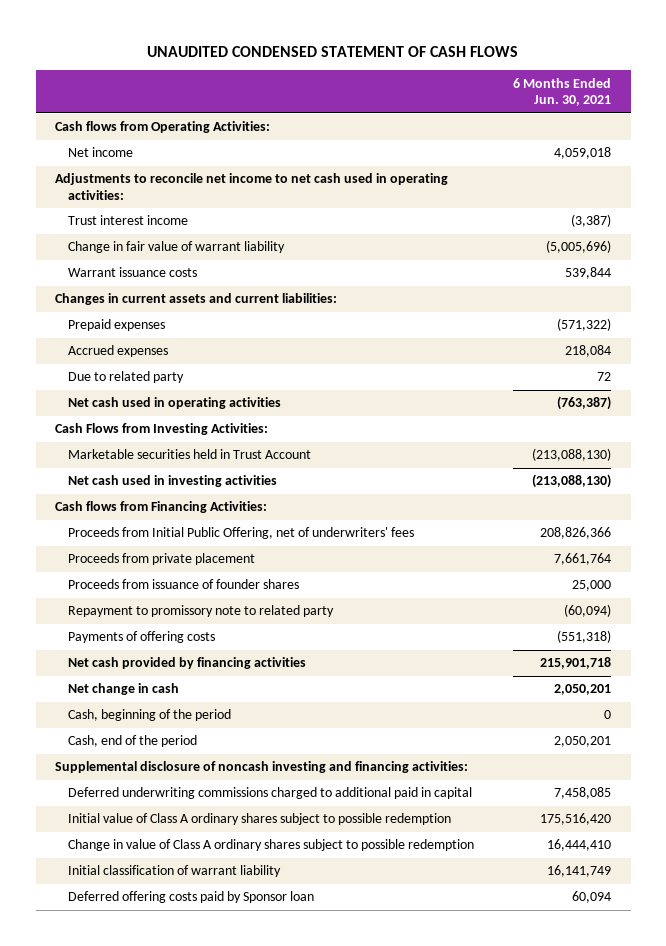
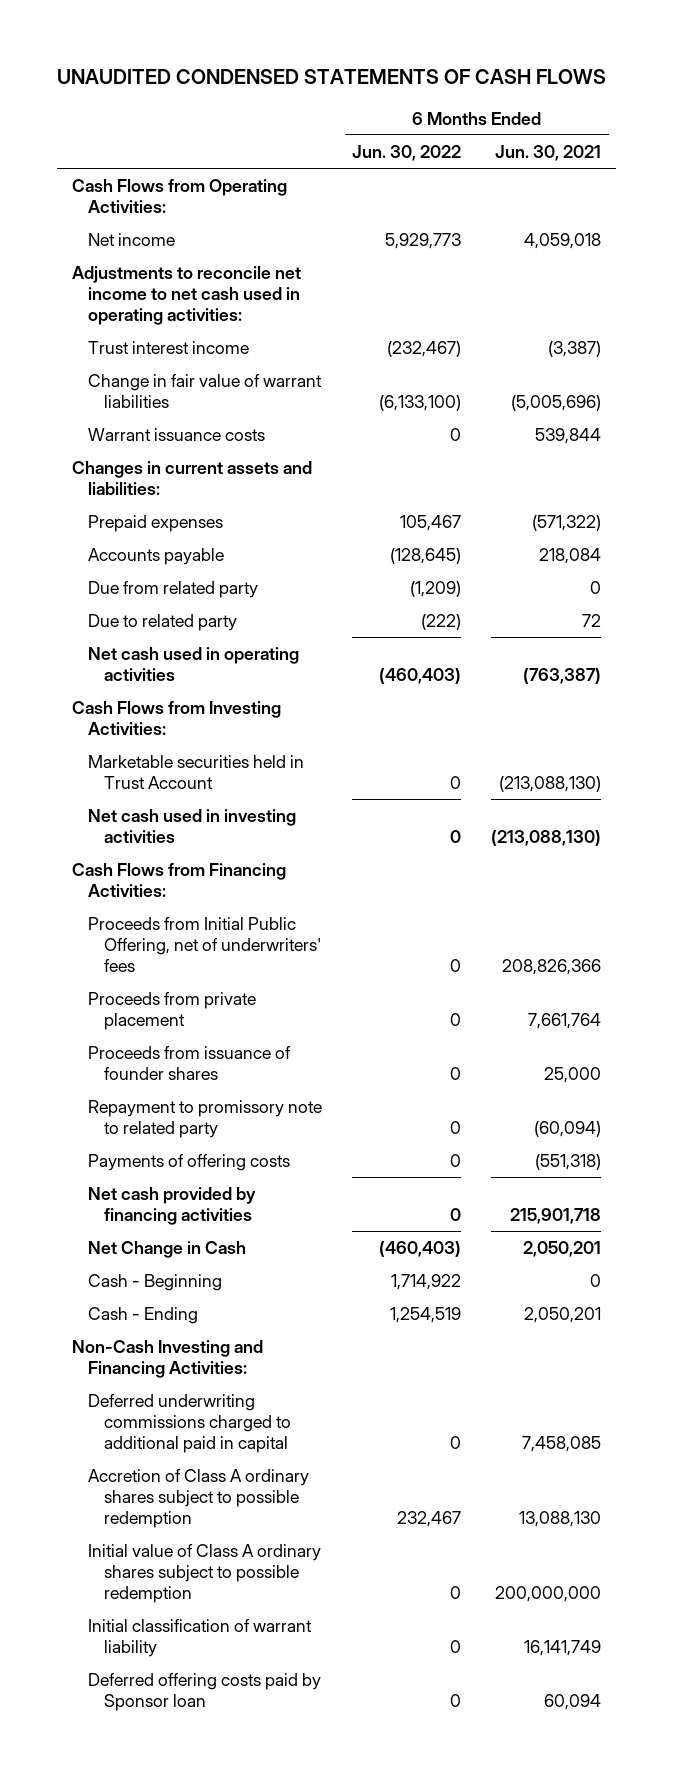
- UNAUDITED CONDENSED STATEMENT OF CASH FLOWS
+ UNAUDITED CONDENSED STATEMENTS OF CASH FLOWS
- | 6 Months Ended Jun. 30, 2021
+ | 6 Months Ended Jun. 30, 2022 | 6 Months Ended Jun. 30, 2021
- Cash flows from Operating Activities:
+ Cash Flows from Operating Activities:
- Change in fair value of warrant liability | (5,005,696)
+ Change in fair value of warrant liabilities | (6,133,100) | (5,005,696)
- Changes in current assets and current liabilities:
+ Changes in current assets and liabilities:
- Accrued expenses | 218,084
+ Accounts payable | (128,645) | 218,084
+ Due from related party | (1,209) | 0
- Cash flows from Financing Activities:
+ Cash Flows from Financing Activities:
- Net change in cash | 2,050,201
- Cash, beginning of the period | 0
- Cash, end of the period | 2,050,201
- Supplemental disclosure of noncash investing and financing activities:
+ Net Change in Cash | (460,403) | 2,050,201
+ Cash - Beginning | 1,714,922 | 0
+ Cash - Ending | 1,254,519 | 2,050,201
+ Non-Cash Investing and Financing Activities:
- Initial value of Class A ordinary shares subject to possible redemption | 175,516,420
- Change in value of Class A ordinary shares subject to possible redemption | 16,444,410
+ Accretion of Class A ordinary shares subject to possible redemption | 232,467 | 13,088,130
+ Initial value of Class A ordinary shares subject to possible redemption | 0 | 200,000,000

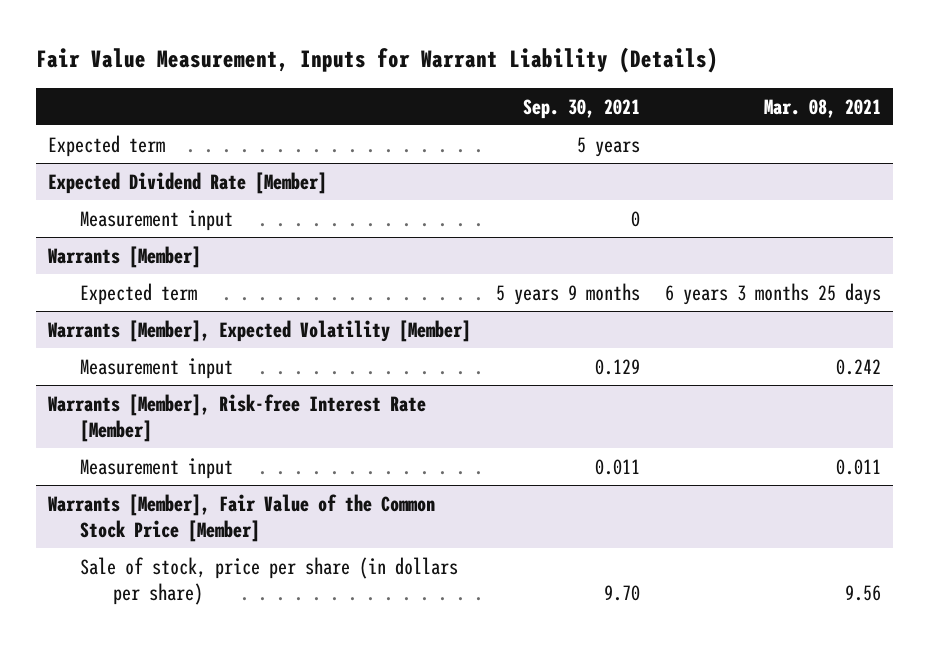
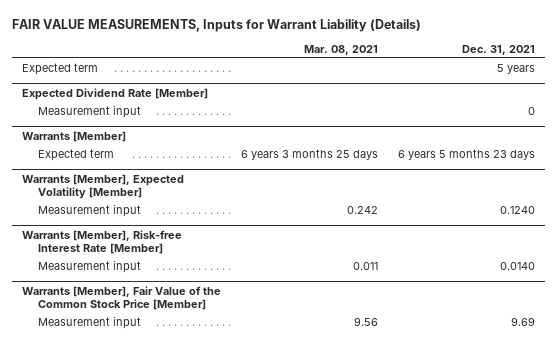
- Fair Value Measurement, Inputs for Warrant Liability (Details)
+ FAIR VALUE MEASUREMENTS, Inputs for Warrant Liability (Details)
- | Sep. 30, 2021 | Mar. 08, 2021
+ | Mar. 08, 2021 | Dec. 31, 2021
@ Warrants [Member], Fair Value of the Common Stock Price [Member]
- Sale of stock, price per share (in dollars per share) | 9.70 | 9.56
+ Measurement input | 9.56 | 9.69

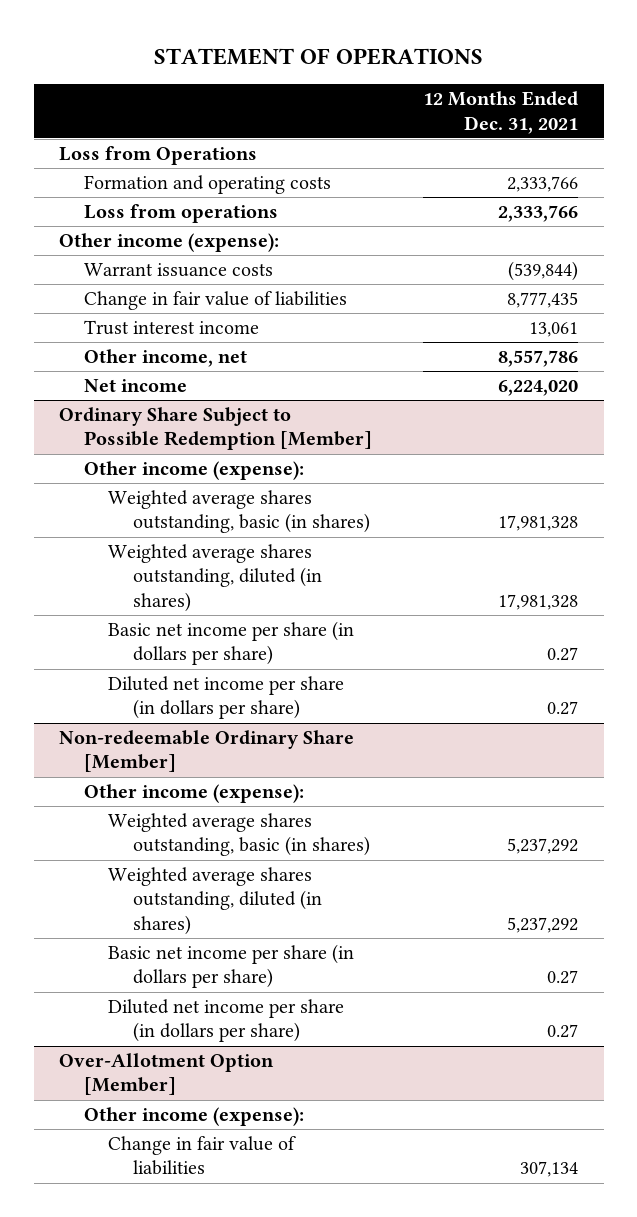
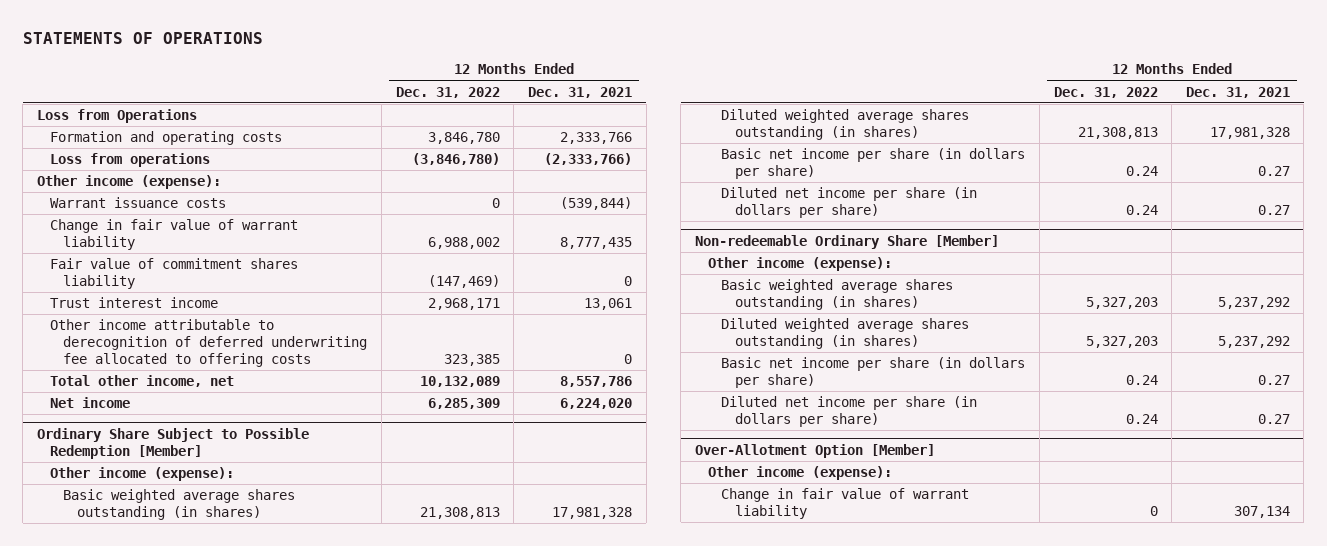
- STATEMENT OF OPERATIONS
+ STATEMENTS OF OPERATIONS
- | 12 Months Ended Dec. 31, 2021
+ | 12 Months Ended Dec. 31, 2022 | 12 Months Ended Dec. 31, 2021
- Loss from operations | 2,333,766
+ Loss from operations | (3,846,780) | (2,333,766)
- Change in fair value of liabilities | 8,777,435
+ Change in fair value of warrant liability | 6,988,002 | 8,777,435
+ Fair value of commitment shares liability | (147,469) | 0
- Other income, net | 8,557,786
+ Other income attributable to derecognition of deferred underwriting fee allocated to offering costs | 323,385 | 0
+ Total other income, net | 10,132,089 | 8,557,786
@ Ordinary Share Subject to Possible Redemption [Member]
- Weighted average shares outstanding, basic (in shares) | 17,981,328
- Weighted average shares outstanding, diluted (in shares) | 17,981,328
+ Basic weighted average shares outstanding (in shares) | 21,308,813 | 17,981,328
+ Diluted weighted average shares outstanding (in shares) | 21,308,813 | 17,981,328
@ Non-redeemable Ordinary Share [Member]
- Weighted average shares outstanding, basic (in shares) | 5,237,292
- Weighted average shares outstanding, diluted (in shares) | 5,237,292
+ Basic weighted average shares outstanding (in shares) | 5,327,203 | 5,237,292
+ Diluted weighted average shares outstanding (in shares) | 5,327,203 | 5,237,292
@ Over-Allotment Option [Member]
- Change in fair value of liabilities | 307,134
+ Change in fair value of warrant liability | 0 | 307,134

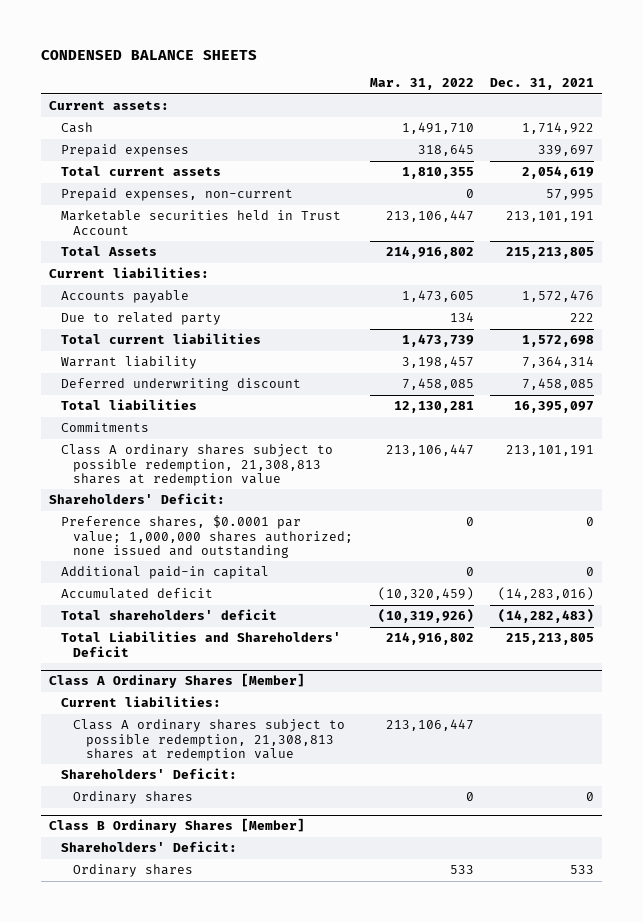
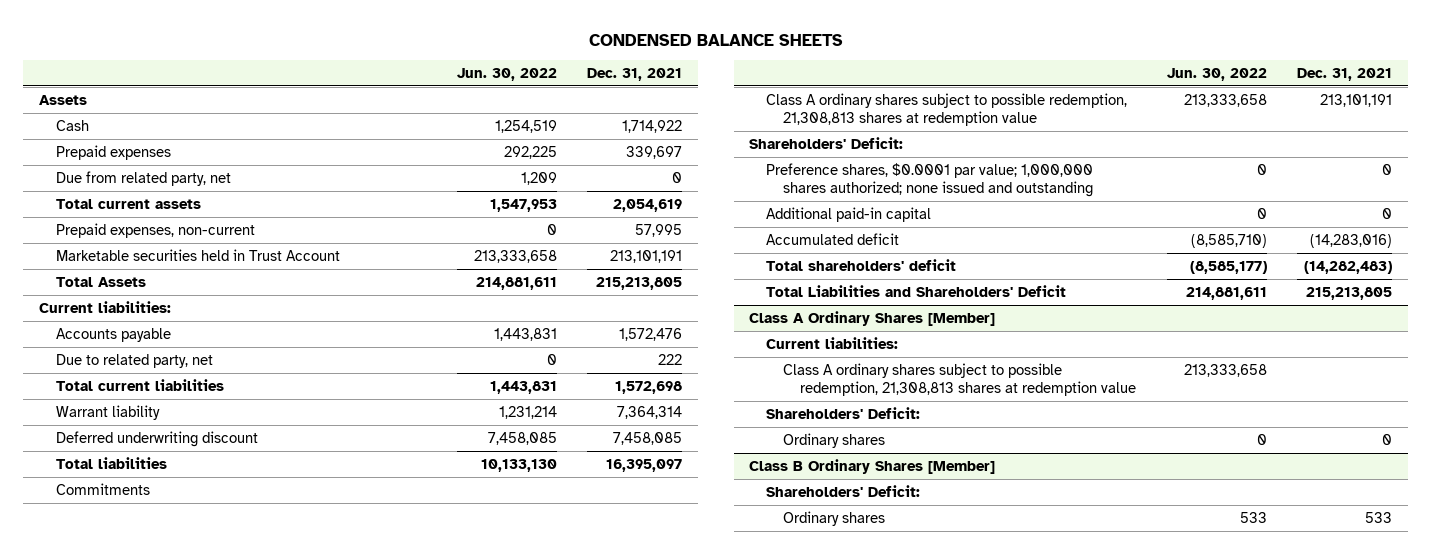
- | Mar. 31, 2022 | Dec. 31, 2021
+ | Jun. 30, 2022 | Dec. 31, 2021
- Current assets:
+ Assets
+ Due from related party, net | 1,209 | 0
- Due to related party | 134 | 222
+ Due to related party, net | 0 | 222

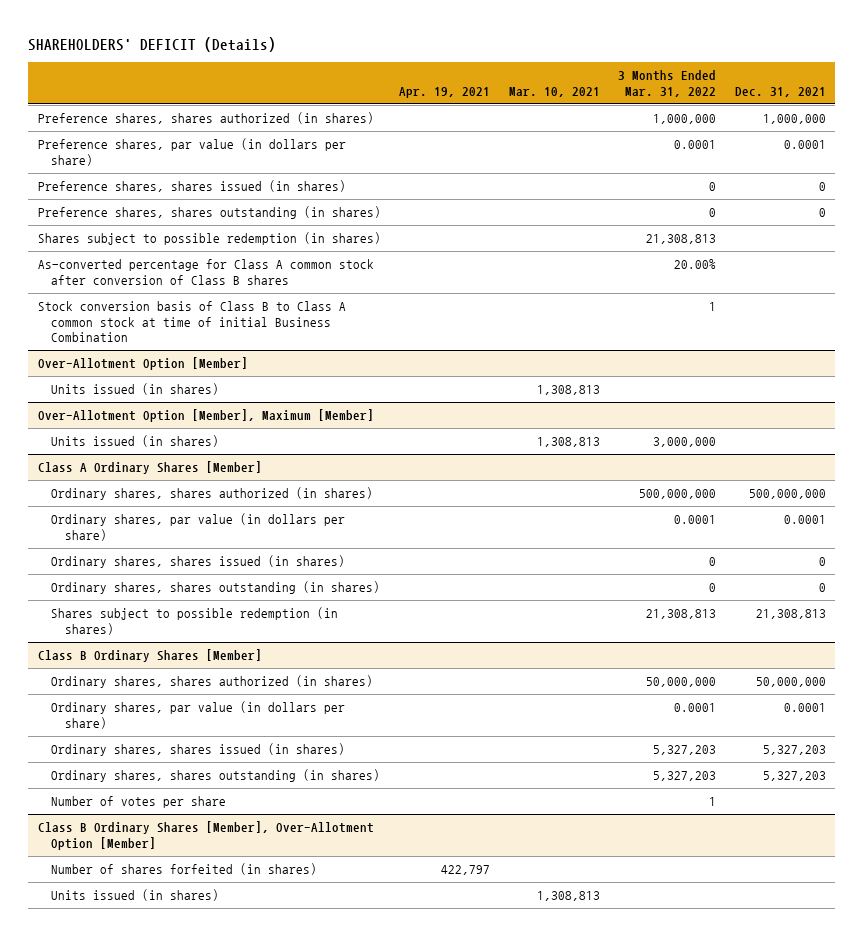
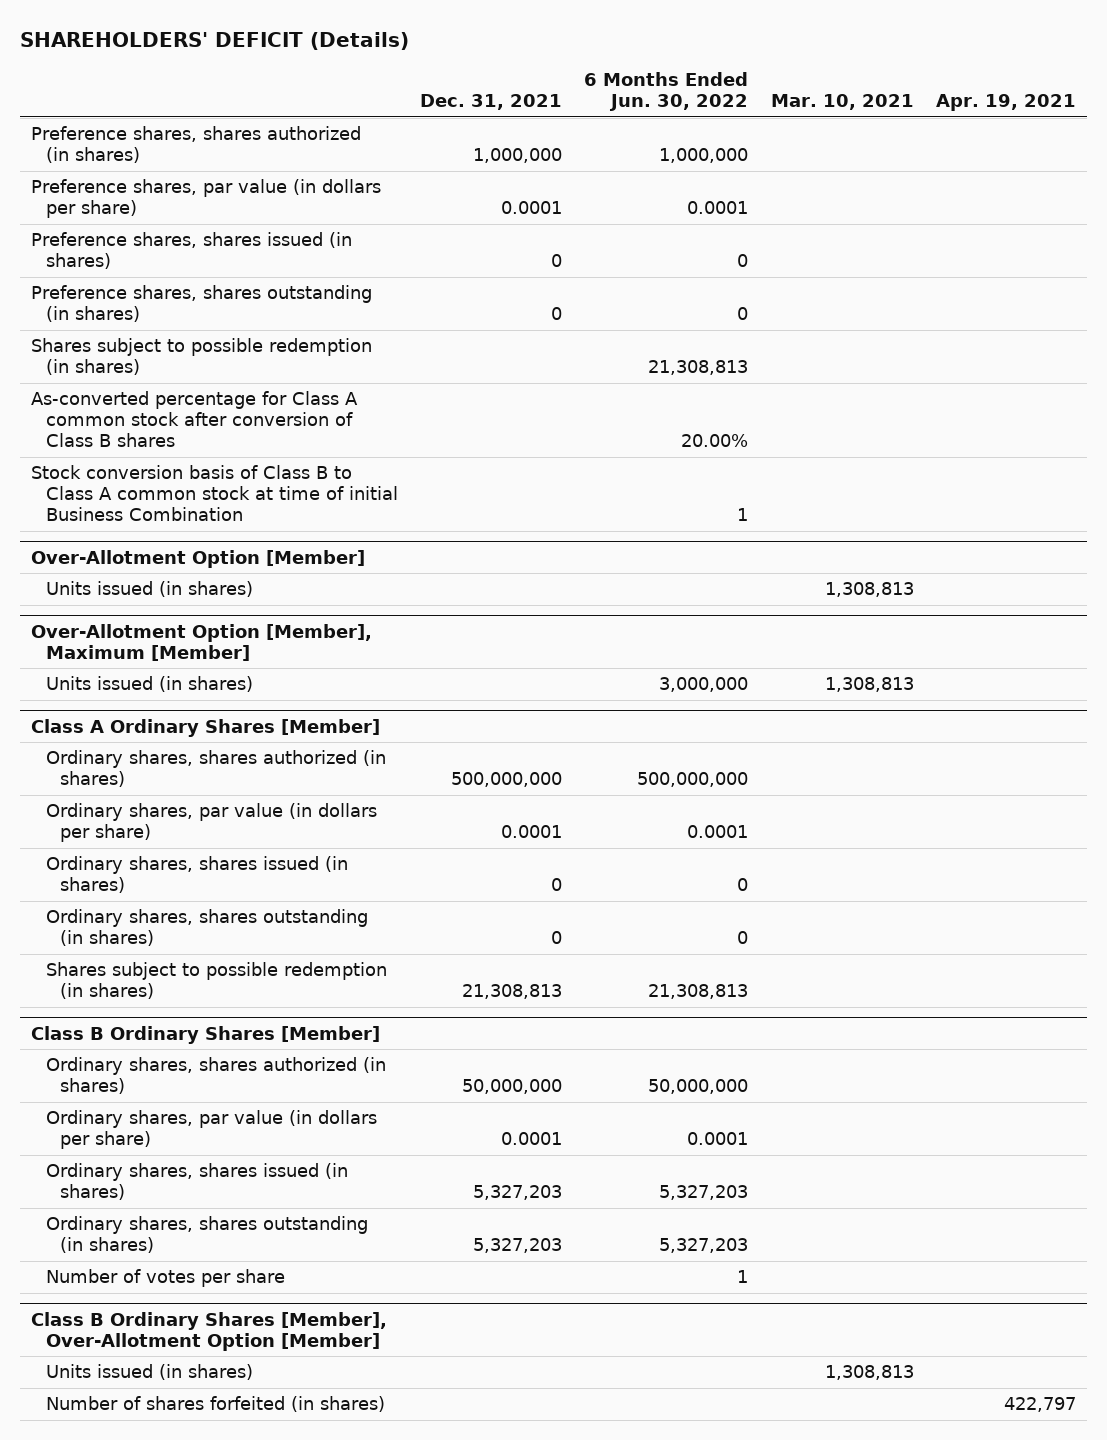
- | Apr. 19, 2021 | Mar. 10, 2021 | 3 Months Ended Mar. 31, 2022 | Dec. 31, 2021
+ | Dec. 31, 2021 | 6 Months Ended Jun. 30, 2022 | Mar. 10, 2021 | Apr. 19, 2021
@ Class B Ordinary Shares [Member], Over-Allotment Option [Member]
moved down: Number of shares forfeited (in shares) | | | | 422,797

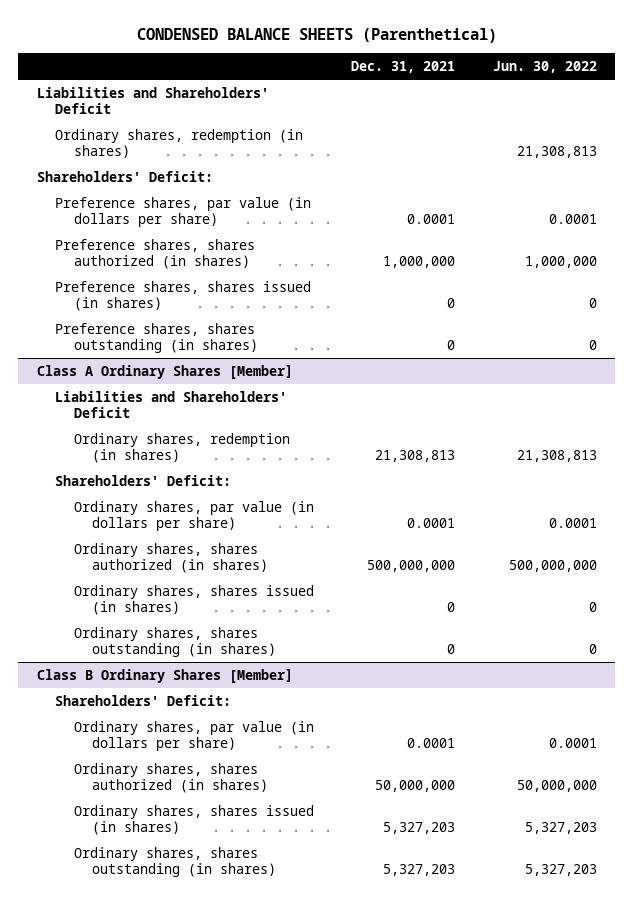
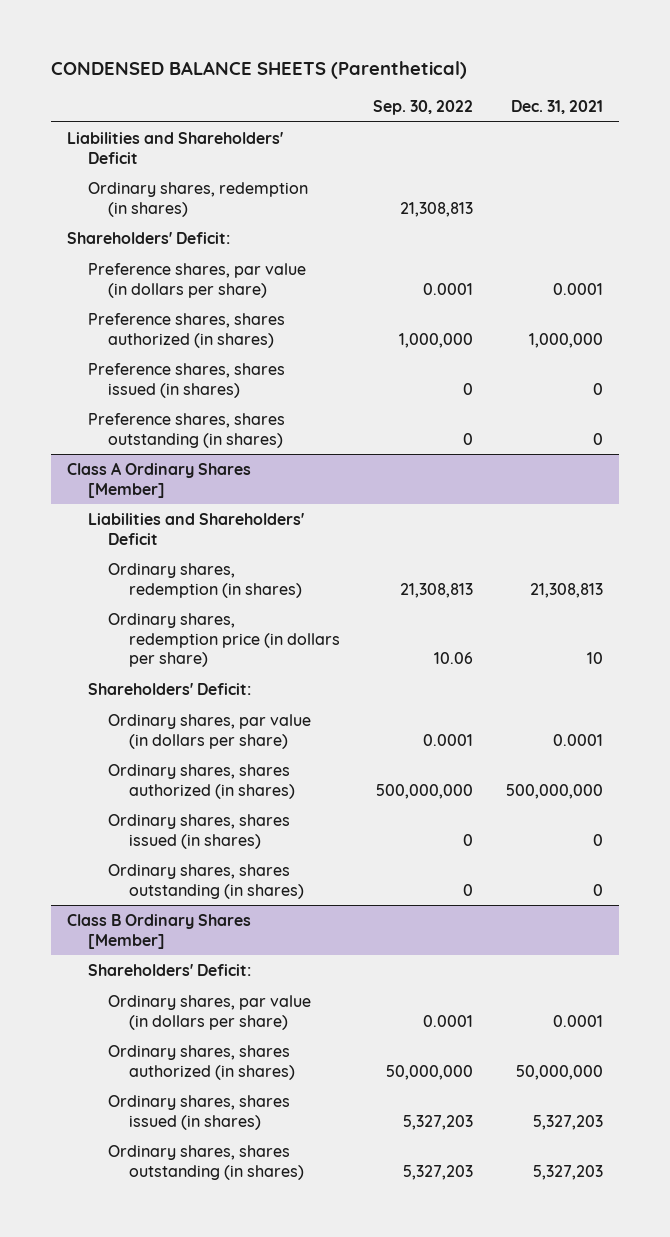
- | Dec. 31, 2021 | Jun. 30, 2022
+ | Sep. 30, 2022 | Dec. 31, 2021
@ Class A Ordinary Shares [Member]
+ Ordinary shares, redemption price (in dollars per share) | 10.06 | 10

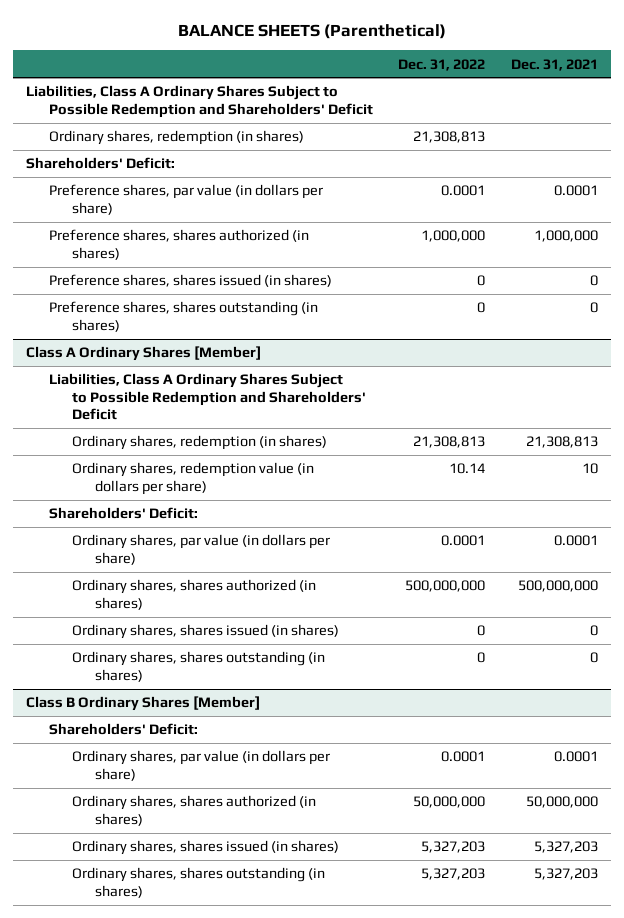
- CONDENSED BALANCE SHEETS (Parenthetical)
+ BALANCE SHEETS (Parenthetical)
- | Sep. 30, 2022 | Dec. 31, 2021
+ | Dec. 31, 2022 | Dec. 31, 2021
- Liabilities and Shareholders' Deficit
+ Liabilities, Class A Ordinary Shares Subject to Possible Redemption and Shareholders' Deficit
@ Class A Ordinary Shares [Member]
- Liabilities and Shareholders' Deficit
+ Liabilities, Class A Ordinary Shares Subject to Possible Redemption and Shareholders' Deficit
- Ordinary shares, redemption price (in dollars per share) | 10.06 | 10
+ Ordinary shares, redemption value (in dollars per share) | 10.14 | 10

